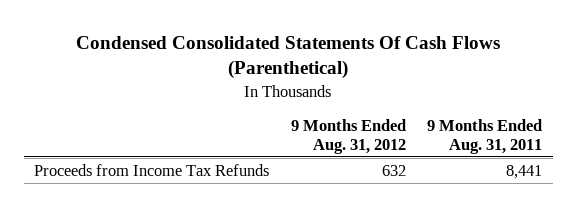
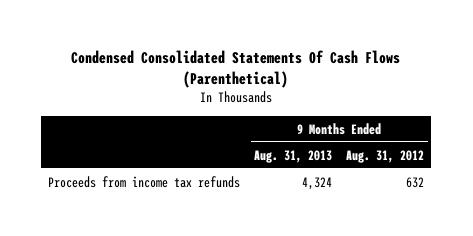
- | 9 Months Ended Aug. 31, 2012 | 9 Months Ended Aug. 31, 2011
+ | 9 Months Ended Aug. 31, 2013 | 9 Months Ended Aug. 31, 2012
- Proceeds from Income Tax Refunds | 632 | 8,441
+ Proceeds from income tax refunds | 4,324 | 632

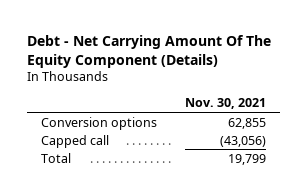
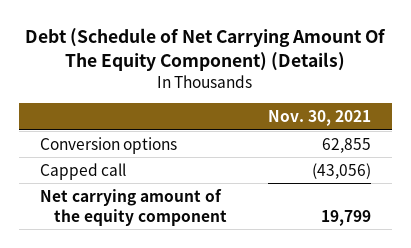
- Debt - Net Carrying Amount Of The Equity Component (Details)
+ Debt (Schedule of Net Carrying Amount Of The Equity Component) (Details)
- Total | 19,799
+ Net carrying amount of the equity component | 19,799

